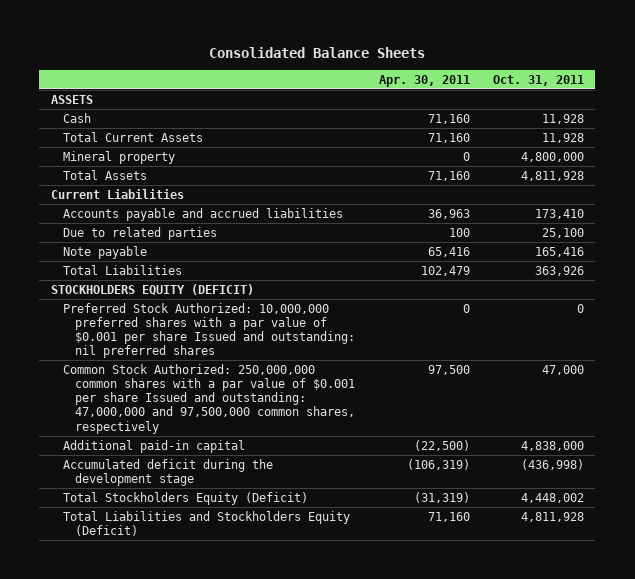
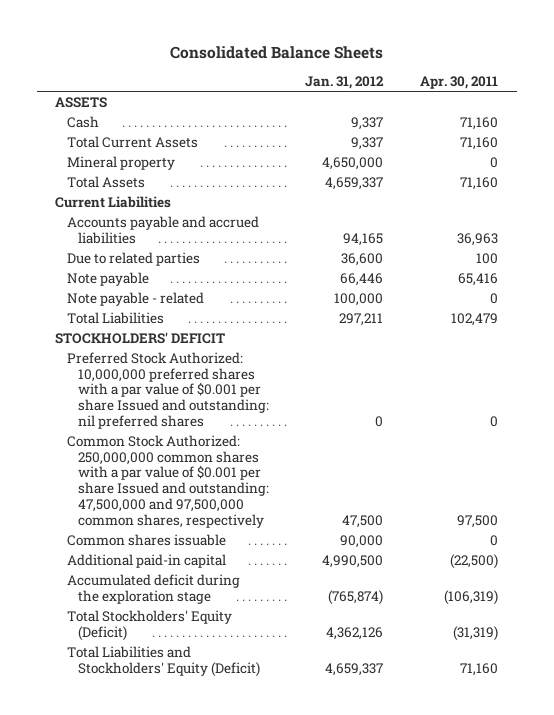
- | Apr. 30, 2011 | Oct. 31, 2011
+ | Jan. 31, 2012 | Apr. 30, 2011
+ Note payable - related | 100,000 | 0
- STOCKHOLDERS EQUITY (DEFICIT)
+ STOCKHOLDERS' DEFICIT
- Common Stock Authorized: 250,000,000 common shares with a par value of $0.001 per share Issued and outstanding: 47,000,000 and 97,500,000 common shares, respectively | 97,500 | 47,000
+ Common Stock Authorized: 250,000,000 common shares with a par value of $0.001 per share Issued and outstanding: 47,500,000 and 97,500,000 common shares, respectively | 47,500 | 97,500
+ Common shares issuable | 90,000 | 0
- Accumulated deficit during the development stage | (106,319) | (436,998)
- Total Stockholders Equity (Deficit) | (31,319) | 4,448,002
- Total Liabilities and Stockholders Equity (Deficit) | 71,160 | 4,811,928
+ Accumulated deficit during the exploration stage | (765,874) | (106,319)
+ Total Stockholders' Equity (Deficit) | 4,362,126 | (31,319)
+ Total Liabilities and Stockholders' Equity (Deficit) | 4,659,337 | 71,160

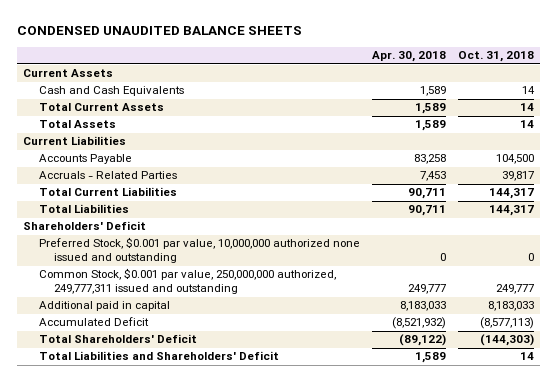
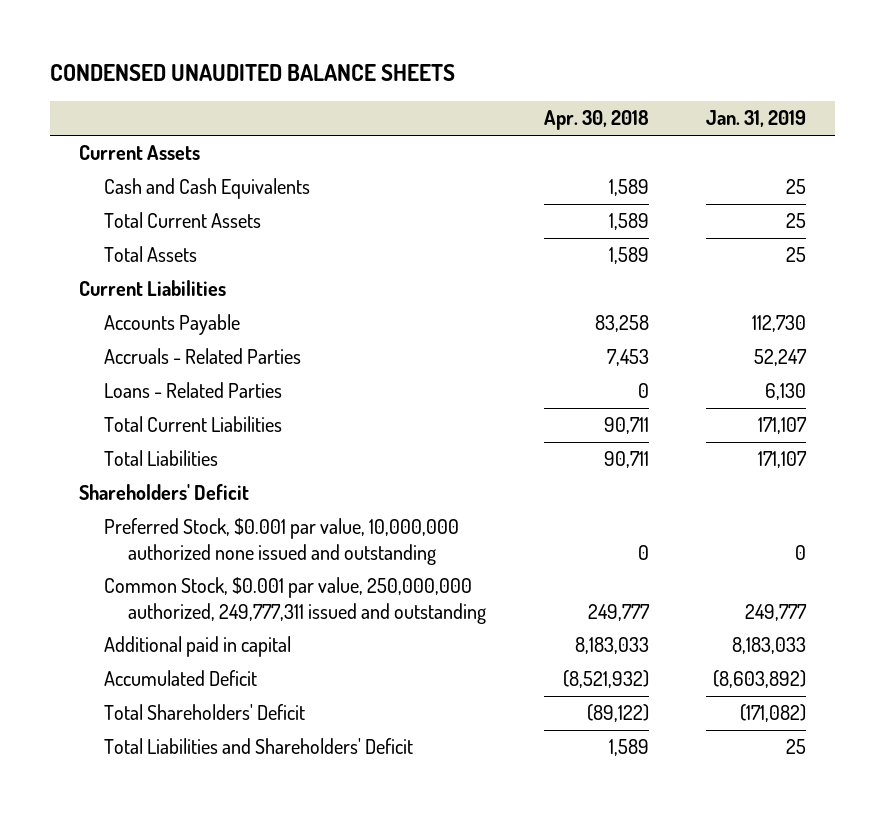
- | Apr. 30, 2018 | Oct. 31, 2018
+ | Apr. 30, 2018 | Jan. 31, 2019
+ Loans - Related Parties | 0 | 6,130

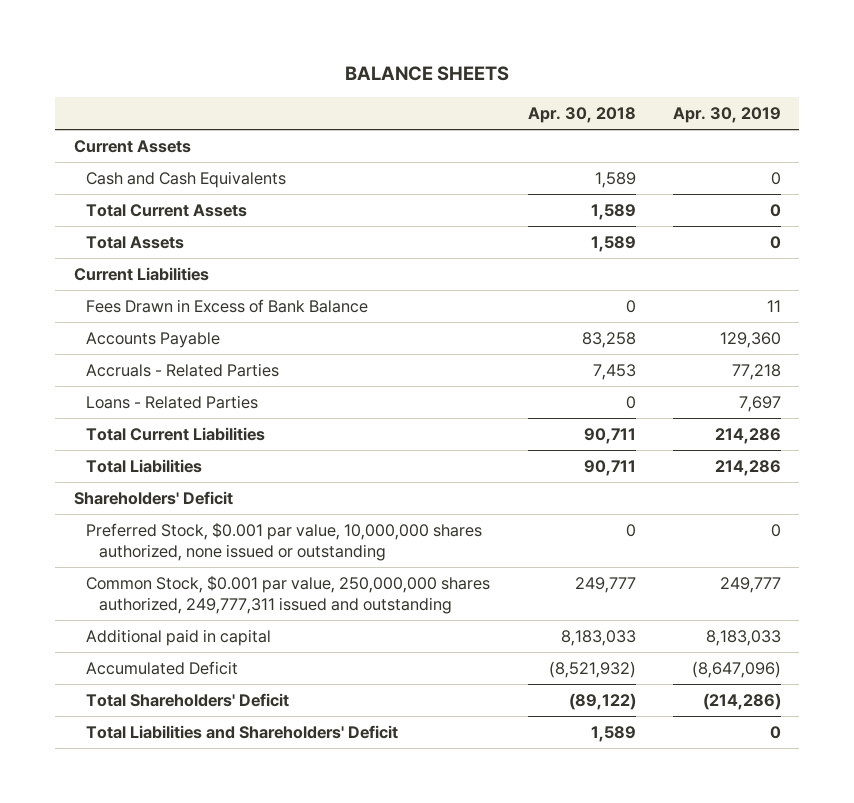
- CONDENSED UNAUDITED BALANCE SHEETS
+ BALANCE SHEETS
- | Apr. 30, 2018 | Jan. 31, 2019
+ | Apr. 30, 2018 | Apr. 30, 2019
+ Fees Drawn in Excess of Bank Balance | 0 | 11
- Preferred Stock, $0.001 par value, 10,000,000 authorized none issued and outstanding | 0 | 0
- Common Stock, $0.001 par value, 250,000,000 authorized, 249,777,311 issued and outstanding | 249,777 | 249,777
+ Preferred Stock, $0.001 par value, 10,000,000 shares authorized, none issued or outstanding | 0 | 0
+ Common Stock, $0.001 par value, 250,000,000 shares authorized, 249,777,311 issued and outstanding | 249,777 | 249,777

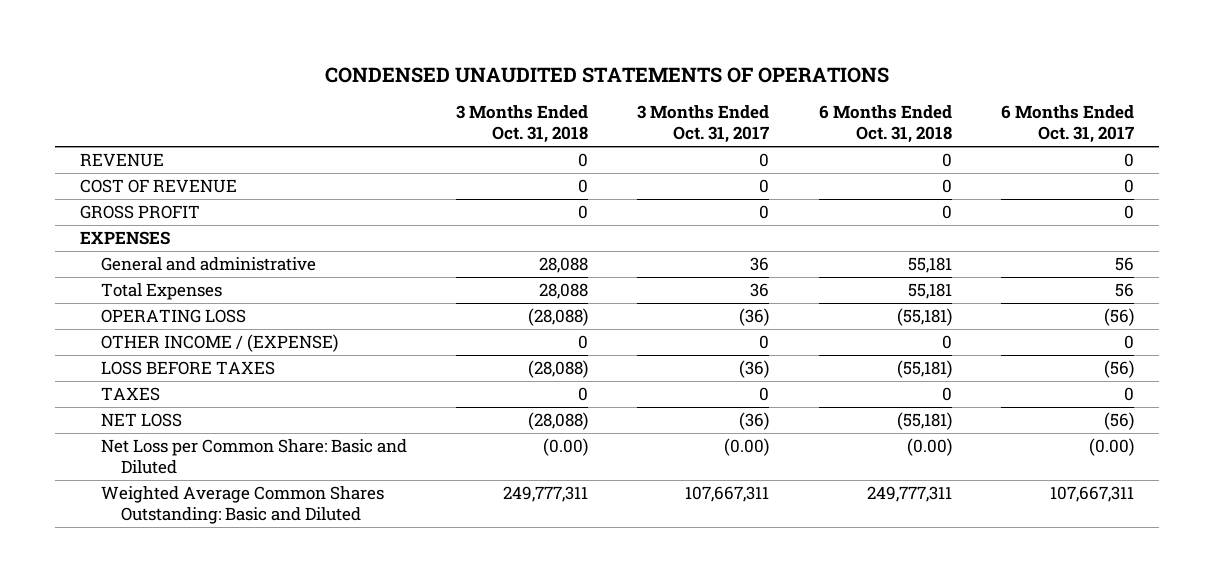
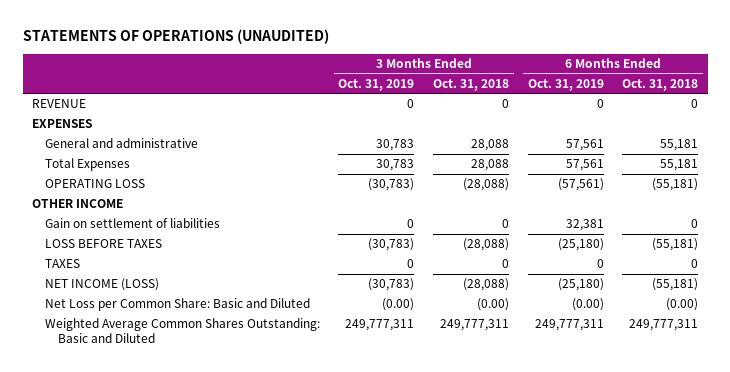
- CONDENSED UNAUDITED STATEMENTS OF OPERATIONS
+ STATEMENTS OF OPERATIONS (UNAUDITED)
- | 3 Months Ended Oct. 31, 2018 | 3 Months Ended Oct. 31, 2017 | 6 Months Ended Oct. 31, 2018 | 6 Months Ended Oct. 31, 2017
+ | 3 Months Ended Oct. 31, 2019 | 3 Months Ended Oct. 31, 2018 | 6 Months Ended Oct. 31, 2019 | 6 Months Ended Oct. 31, 2018
- COST OF REVENUE | 0 | 0 | 0 | 0
- GROSS PROFIT | 0 | 0 | 0 | 0
- OTHER INCOME / (EXPENSE) | 0 | 0 | 0 | 0
+ OTHER INCOME
+ Gain on settlement of liabilities | 0 | 0 | 32,381 | 0
- NET LOSS | (28,088) | (36) | (55,181) | (56)
+ NET INCOME (LOSS) | (30,783) | (28,088) | (25,180) | (55,181)

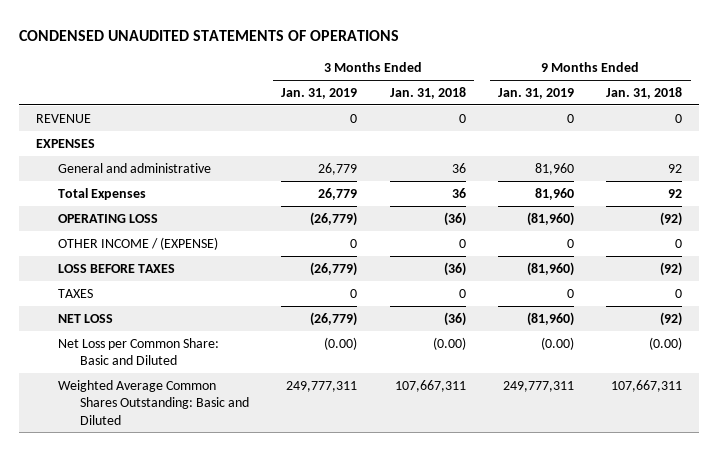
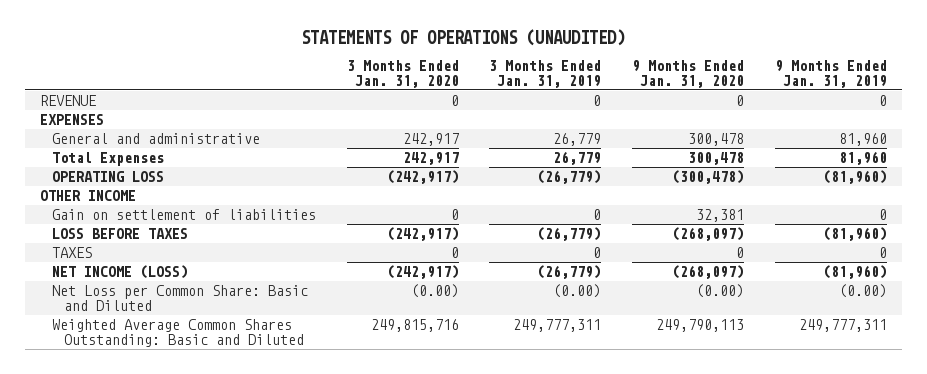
- CONDENSED UNAUDITED STATEMENTS OF OPERATIONS
+ STATEMENTS OF OPERATIONS (UNAUDITED)
- | 3 Months Ended Jan. 31, 2019 | 3 Months Ended Jan. 31, 2018 | 9 Months Ended Jan. 31, 2019 | 9 Months Ended Jan. 31, 2018
+ | 3 Months Ended Jan. 31, 2020 | 3 Months Ended Jan. 31, 2019 | 9 Months Ended Jan. 31, 2020 | 9 Months Ended Jan. 31, 2019
- OTHER INCOME / (EXPENSE) | 0 | 0 | 0 | 0
+ OTHER INCOME
+ Gain on settlement of liabilities | 0 | 0 | 32,381 | 0
- NET LOSS | (26,779) | (36) | (81,960) | (92)
+ NET INCOME (LOSS) | (242,917) | (26,779) | (268,097) | (81,960)

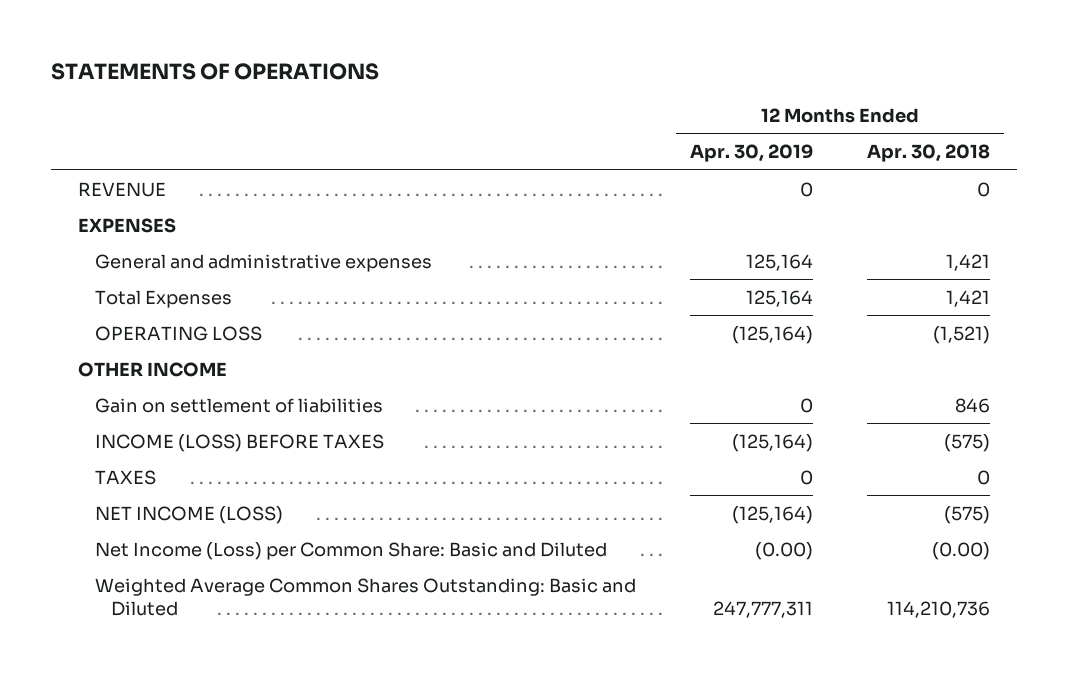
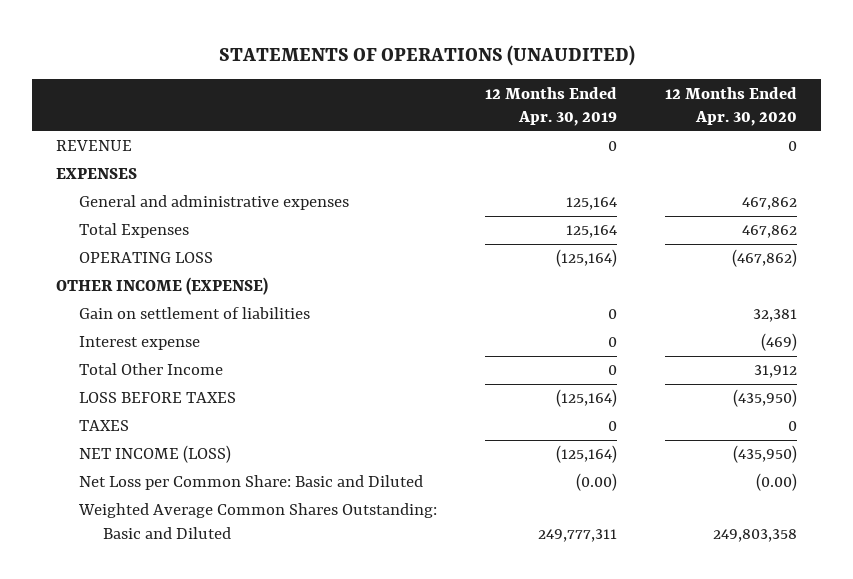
- STATEMENTS OF OPERATIONS
+ STATEMENTS OF OPERATIONS (UNAUDITED)
- | 12 Months Ended Apr. 30, 2019 | 12 Months Ended Apr. 30, 2018
+ | 12 Months Ended Apr. 30, 2019 | 12 Months Ended Apr. 30, 2020
- OTHER INCOME
+ OTHER INCOME (EXPENSE)
- INCOME (LOSS) BEFORE TAXES | (125,164) | (575)
+ Interest expense | 0 | (469)
+ Total Other Income | 0 | 31,912
+ LOSS BEFORE TAXES | (125,164) | (435,950)
- Net Income (Loss) per Common Share: Basic and Diluted | (0.00) | (0.00)
- Weighted Average Common Shares Outstanding: Basic and Diluted | 247,777,311 | 114,210,736
+ Net Loss per Common Share: Basic and Diluted | (0.00) | (0.00)
+ Weighted Average Common Shares Outstanding: Basic and Diluted | 249,777,311 | 249,803,358

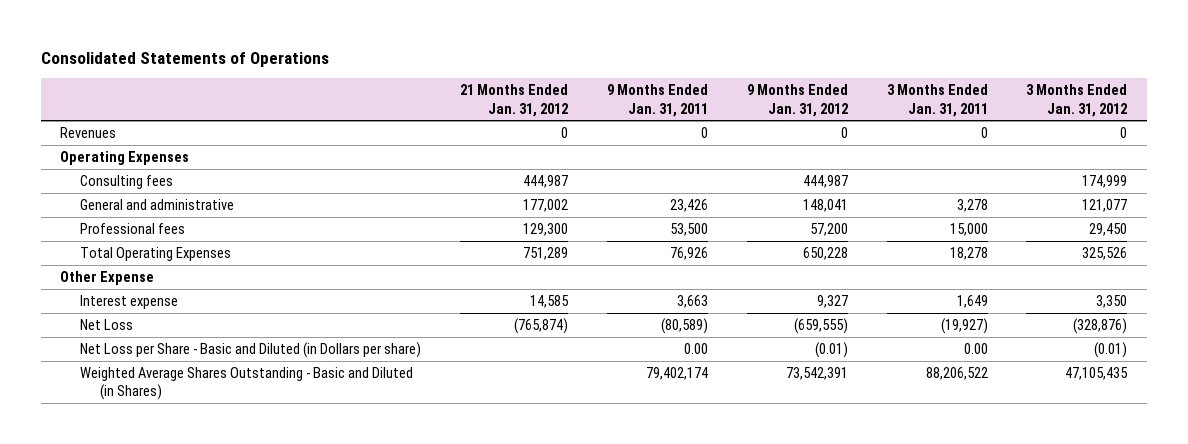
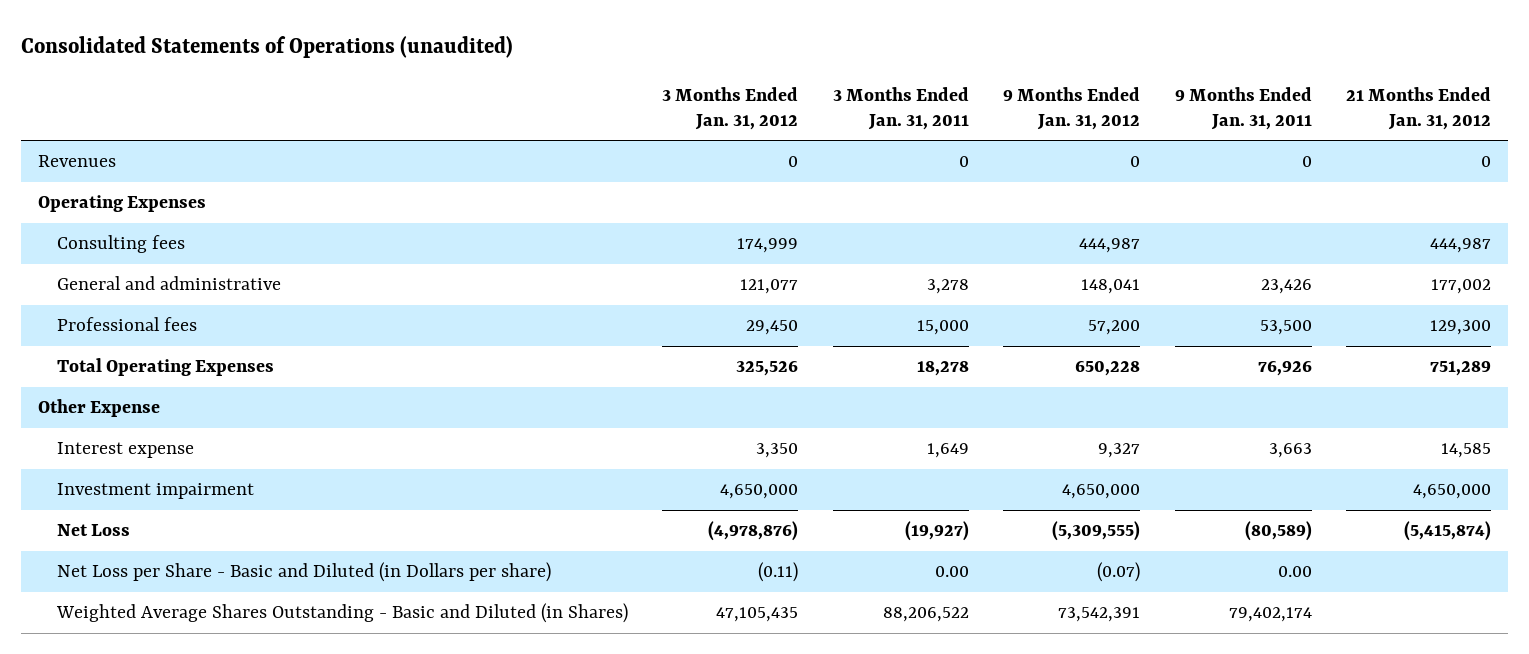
- Consolidated Statements of Operations
+ Consolidated Statements of Operations (unaudited)
- | 21 Months Ended Jan. 31, 2012 | 9 Months Ended Jan. 31, 2011 | 9 Months Ended Jan. 31, 2012 | 3 Months Ended Jan. 31, 2011 | 3 Months Ended Jan. 31, 2012
+ | 3 Months Ended Jan. 31, 2012 | 3 Months Ended Jan. 31, 2011 | 9 Months Ended Jan. 31, 2012 | 9 Months Ended Jan. 31, 2011 | 21 Months Ended Jan. 31, 2012
- Net Loss | (765,874) | (80,589) | (659,555) | (19,927) | (328,876)
- Net Loss per Share - Basic and Diluted (in Dollars per share) | | 0.00 | (0.01) | 0.00 | (0.01)
+ Investment impairment | 4,650,000 | | 4,650,000 | | 4,650,000
+ Net Loss | (4,978,876) | (19,927) | (5,309,555) | (80,589) | (5,415,874)
+ Net Loss per Share - Basic and Diluted (in Dollars per share) | (0.11) | 0.00 | (0.07) | 0.00 |

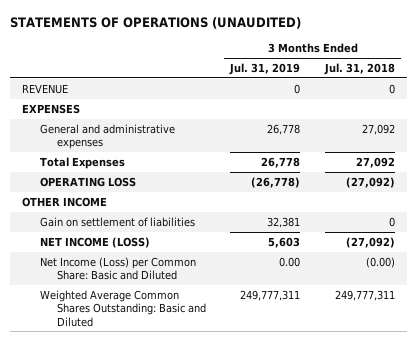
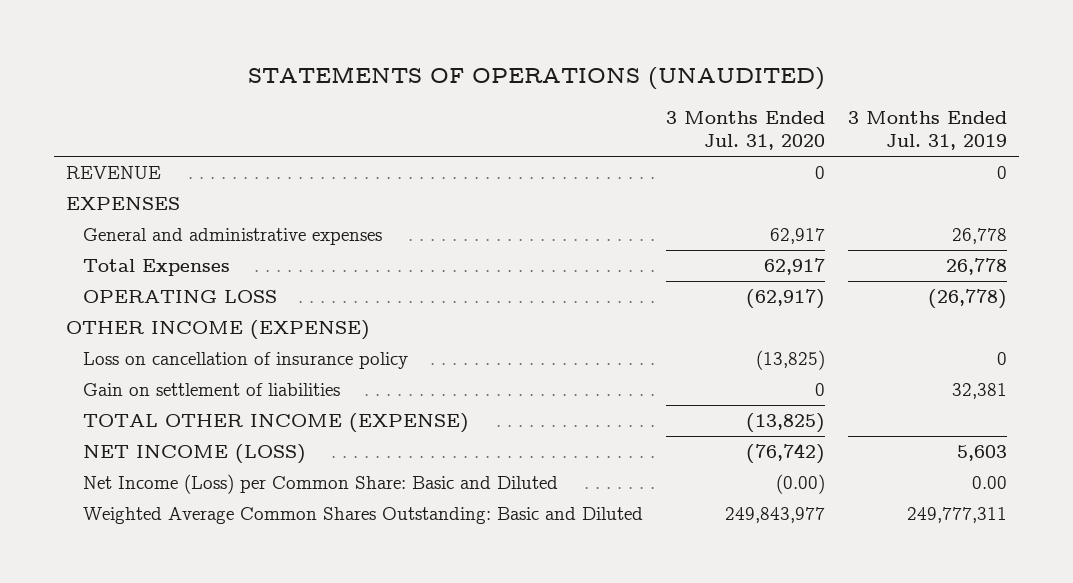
- | 3 Months Ended Jul. 31, 2019 | 3 Months Ended Jul. 31, 2018
+ | 3 Months Ended Jul. 31, 2020 | 3 Months Ended Jul. 31, 2019
- OTHER INCOME
+ OTHER INCOME (EXPENSE)
+ Loss on cancellation of insurance policy | (13,825) | 0
+ TOTAL OTHER INCOME (EXPENSE) | (13,825) |

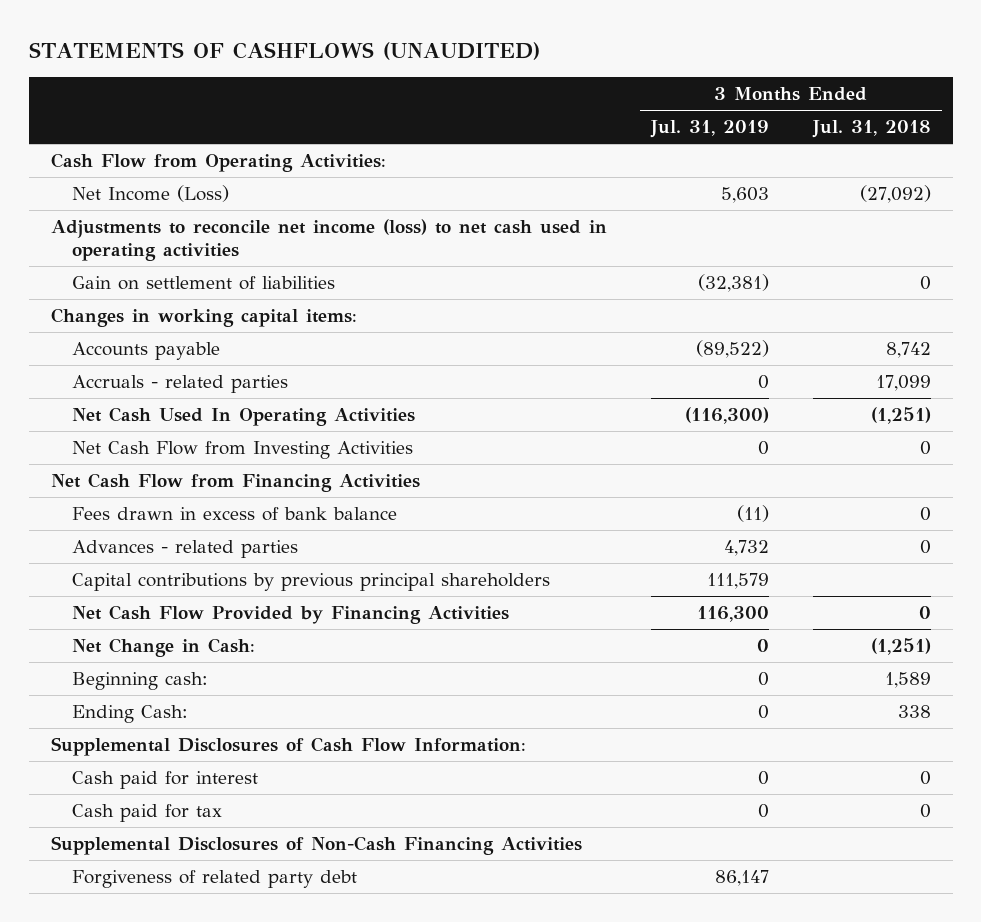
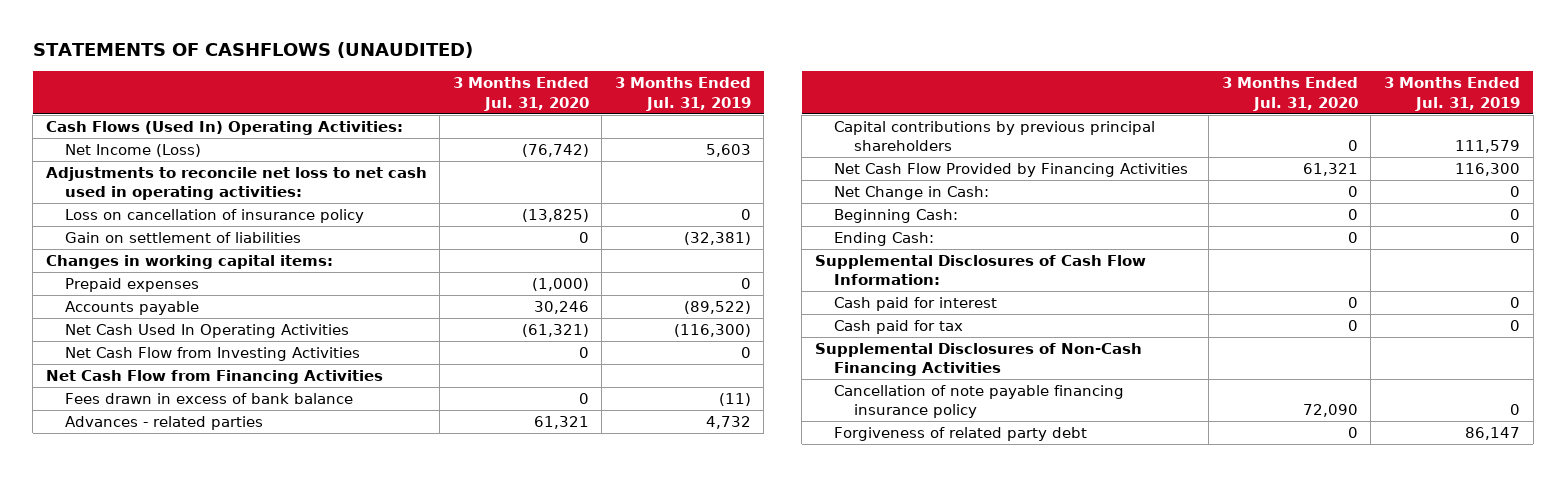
- | 3 Months Ended Jul. 31, 2019 | 3 Months Ended Jul. 31, 2018
+ | 3 Months Ended Jul. 31, 2020 | 3 Months Ended Jul. 31, 2019
- Cash Flow from Operating Activities:
+ Cash Flows (Used In) Operating Activities:
- Adjustments to reconcile net income (loss) to net cash used in operating activities
+ Adjustments to reconcile net loss to net cash used in operating activities:
+ Loss on cancellation of insurance policy | (13,825) | 0
+ Prepaid expenses | (1,000) | 0
- Accruals - related parties | 0 | 17,099
- Beginning cash: | 0 | 1,589
+ Beginning Cash: | 0 | 0
+ Cancellation of note payable financing insurance policy | 72,090 | 0

